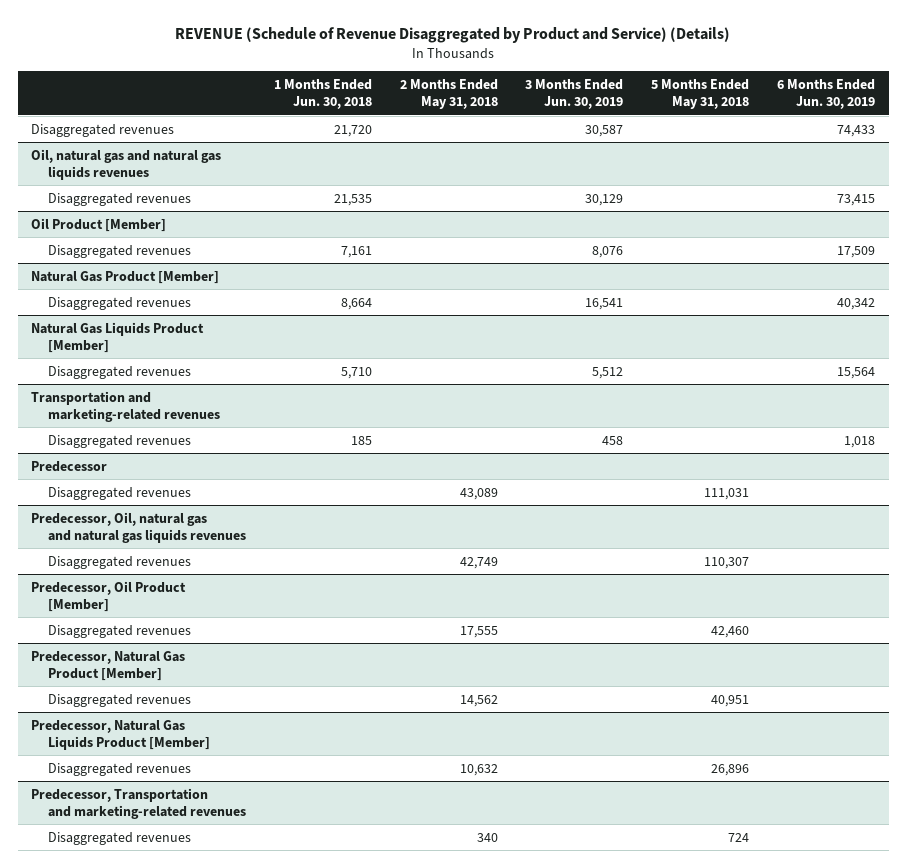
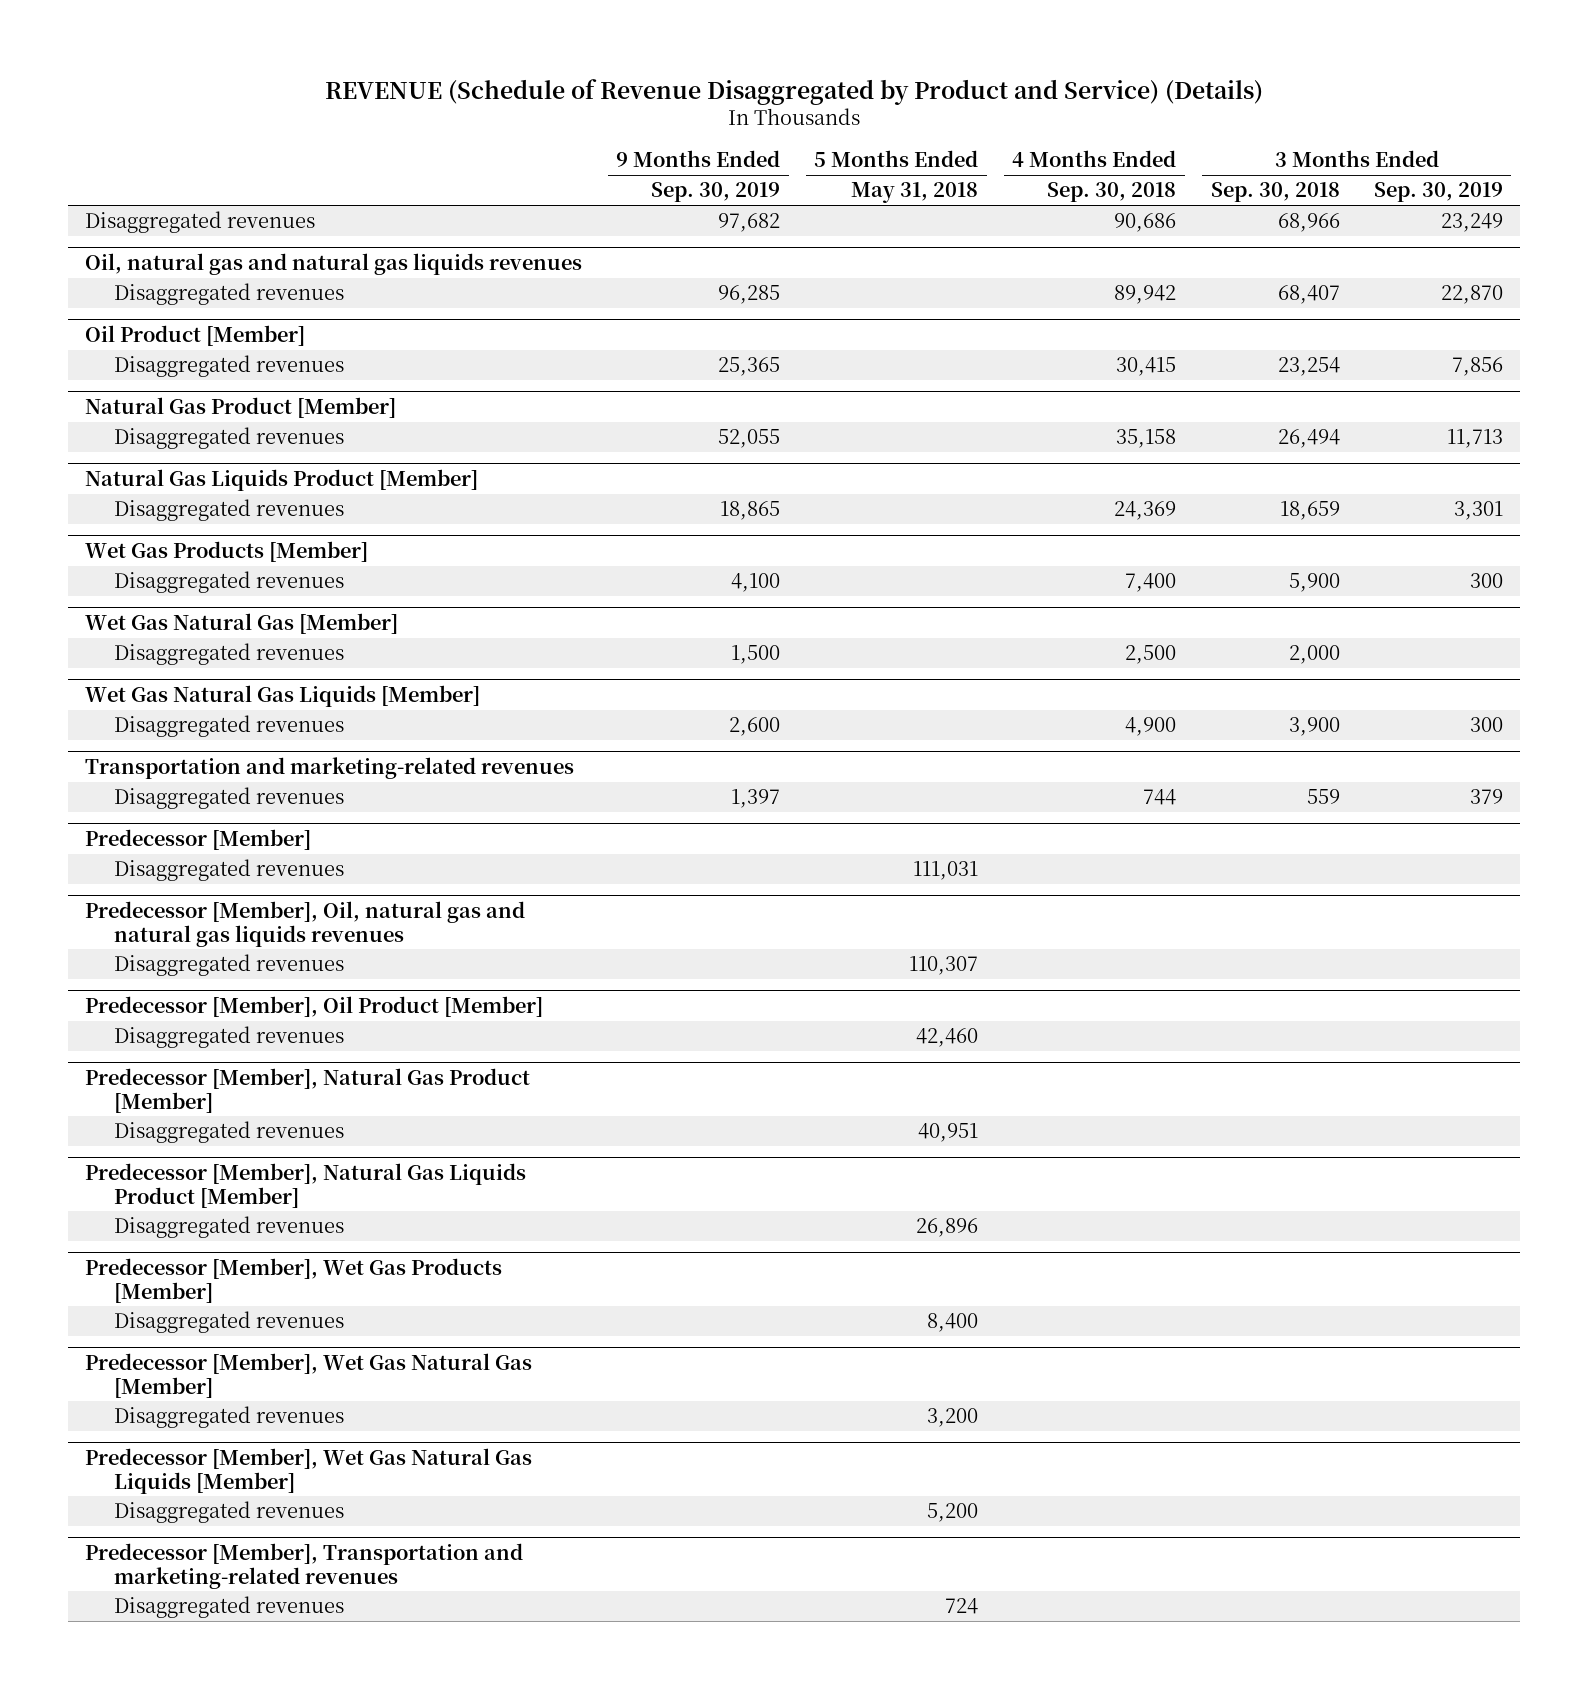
- | 1 Months Ended Jun. 30, 2018 | 2 Months Ended May 31, 2018 | 3 Months Ended Jun. 30, 2019 | 5 Months Ended May 31, 2018 | 6 Months Ended Jun. 30, 2019
+ | 9 Months Ended Sep. 30, 2019 | 5 Months Ended May 31, 2018 | 4 Months Ended Sep. 30, 2018 | 3 Months Ended Sep. 30, 2018 | 3 Months Ended Sep. 30, 2019
+ Wet Gas Products [Member]
+ Disaggregated revenues | 4,100 | | 7,400 | 5,900 | 300
+ Wet Gas Natural Gas [Member]
+ Disaggregated revenues | 1,500 | | 2,500 | 2,000 |
+ Wet Gas Natural Gas Liquids [Member]
+ Disaggregated revenues | 2,600 | | 4,900 | 3,900 | 300
- Predecessor
+ Predecessor [Member]
- Predecessor, Oil, natural gas and natural gas liquids revenues
+ Predecessor [Member], Oil, natural gas and natural gas liquids revenues
- Predecessor, Oil Product [Member]
+ Predecessor [Member], Oil Product [Member]
- Predecessor, Natural Gas Product [Member]
+ Predecessor [Member], Natural Gas Product [Member]
- Predecessor, Natural Gas Liquids Product [Member]
+ Predecessor [Member], Natural Gas Liquids Product [Member]
- Predecessor, Transportation and marketing-related revenues
+ Predecessor [Member], Wet Gas Products [Member]
+ Disaggregated revenues | | 8,400 | | |
+ Predecessor [Member], Wet Gas Natural Gas [Member]
+ Disaggregated revenues | | 3,200 | | |
+ Predecessor [Member], Wet Gas Natural Gas Liquids [Member]
+ Disaggregated revenues | | 5,200 | | |
+ Predecessor [Member], Transportation and marketing-related revenues

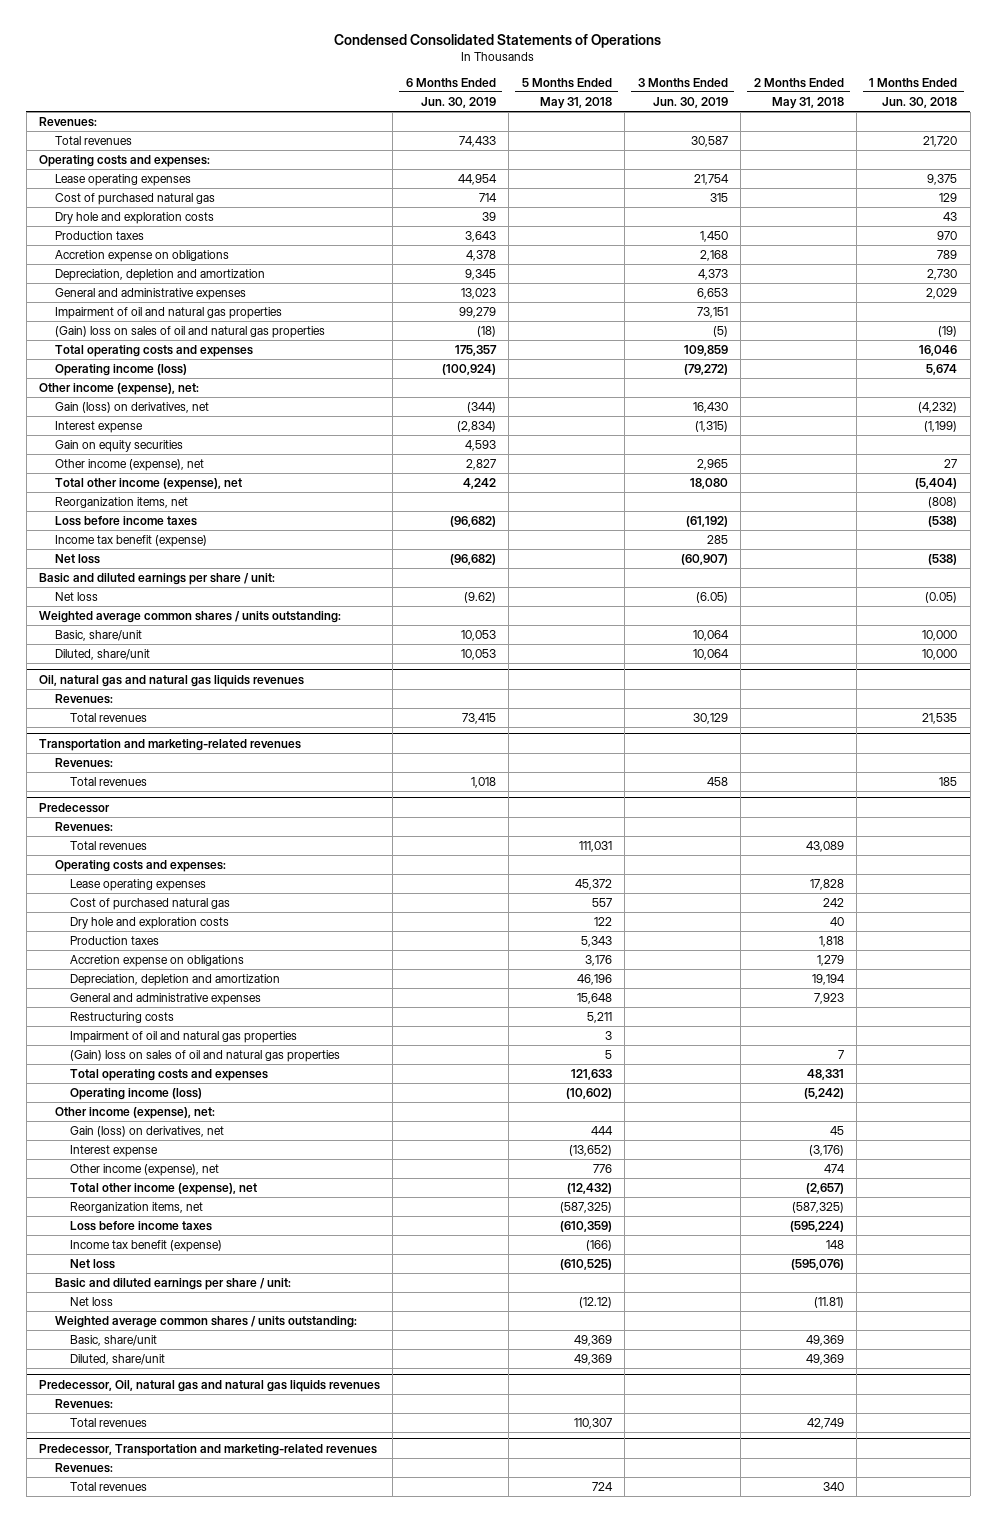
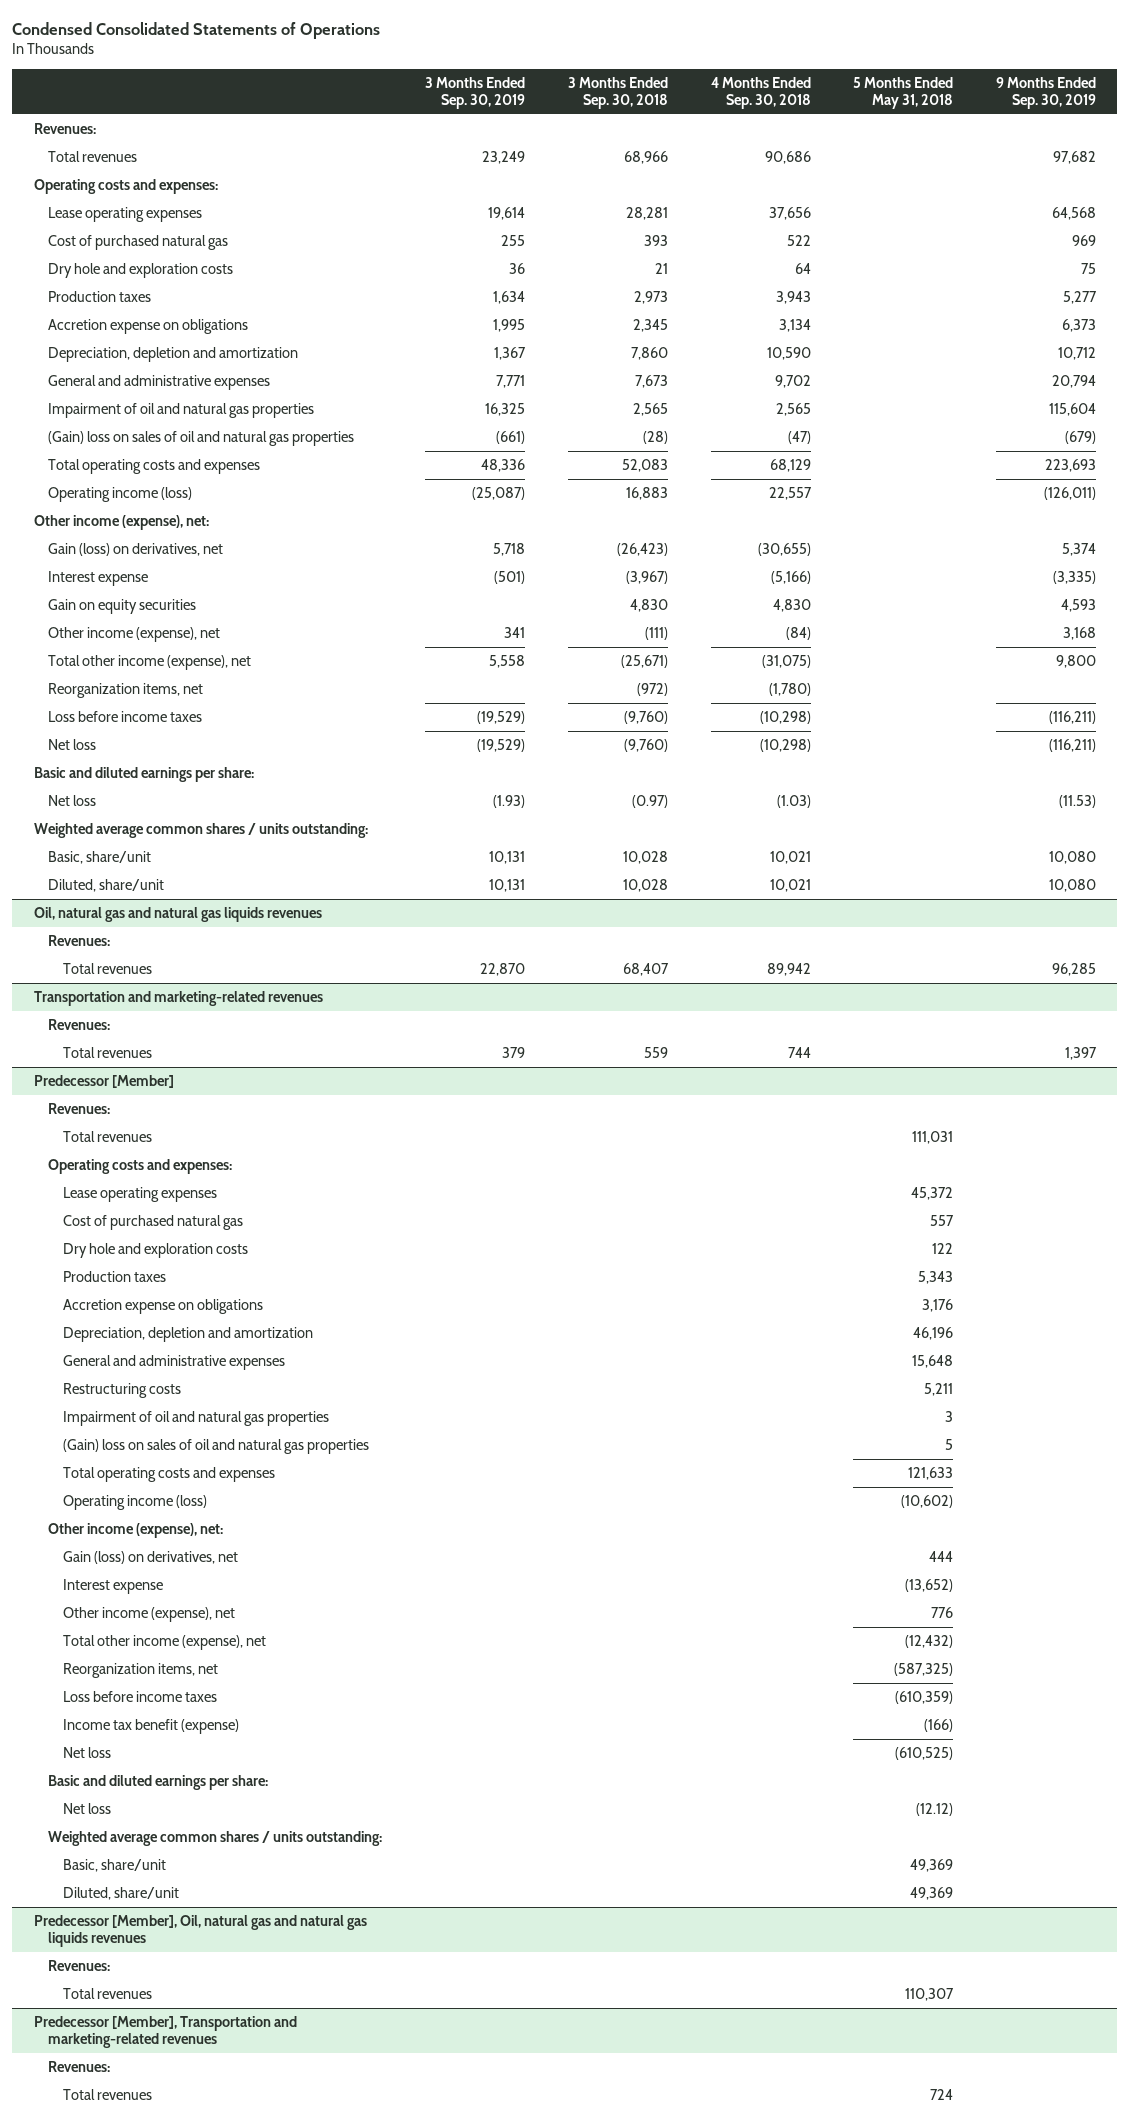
- | 6 Months Ended Jun. 30, 2019 | 5 Months Ended May 31, 2018 | 3 Months Ended Jun. 30, 2019 | 2 Months Ended May 31, 2018 | 1 Months Ended Jun. 30, 2018
+ | 3 Months Ended Sep. 30, 2019 | 3 Months Ended Sep. 30, 2018 | 4 Months Ended Sep. 30, 2018 | 5 Months Ended May 31, 2018 | 9 Months Ended Sep. 30, 2019
- Income tax benefit (expense) | | | 285 | |
- Basic and diluted earnings per share / unit:
+ Basic and diluted earnings per share:
- Predecessor
+ Predecessor [Member]
- Basic and diluted earnings per share / unit:
+ Basic and diluted earnings per share:
- Predecessor, Oil, natural gas and natural gas liquids revenues
+ Predecessor [Member], Oil, natural gas and natural gas liquids revenues
- Predecessor, Transportation and marketing-related revenues
+ Predecessor [Member], Transportation and marketing-related revenues

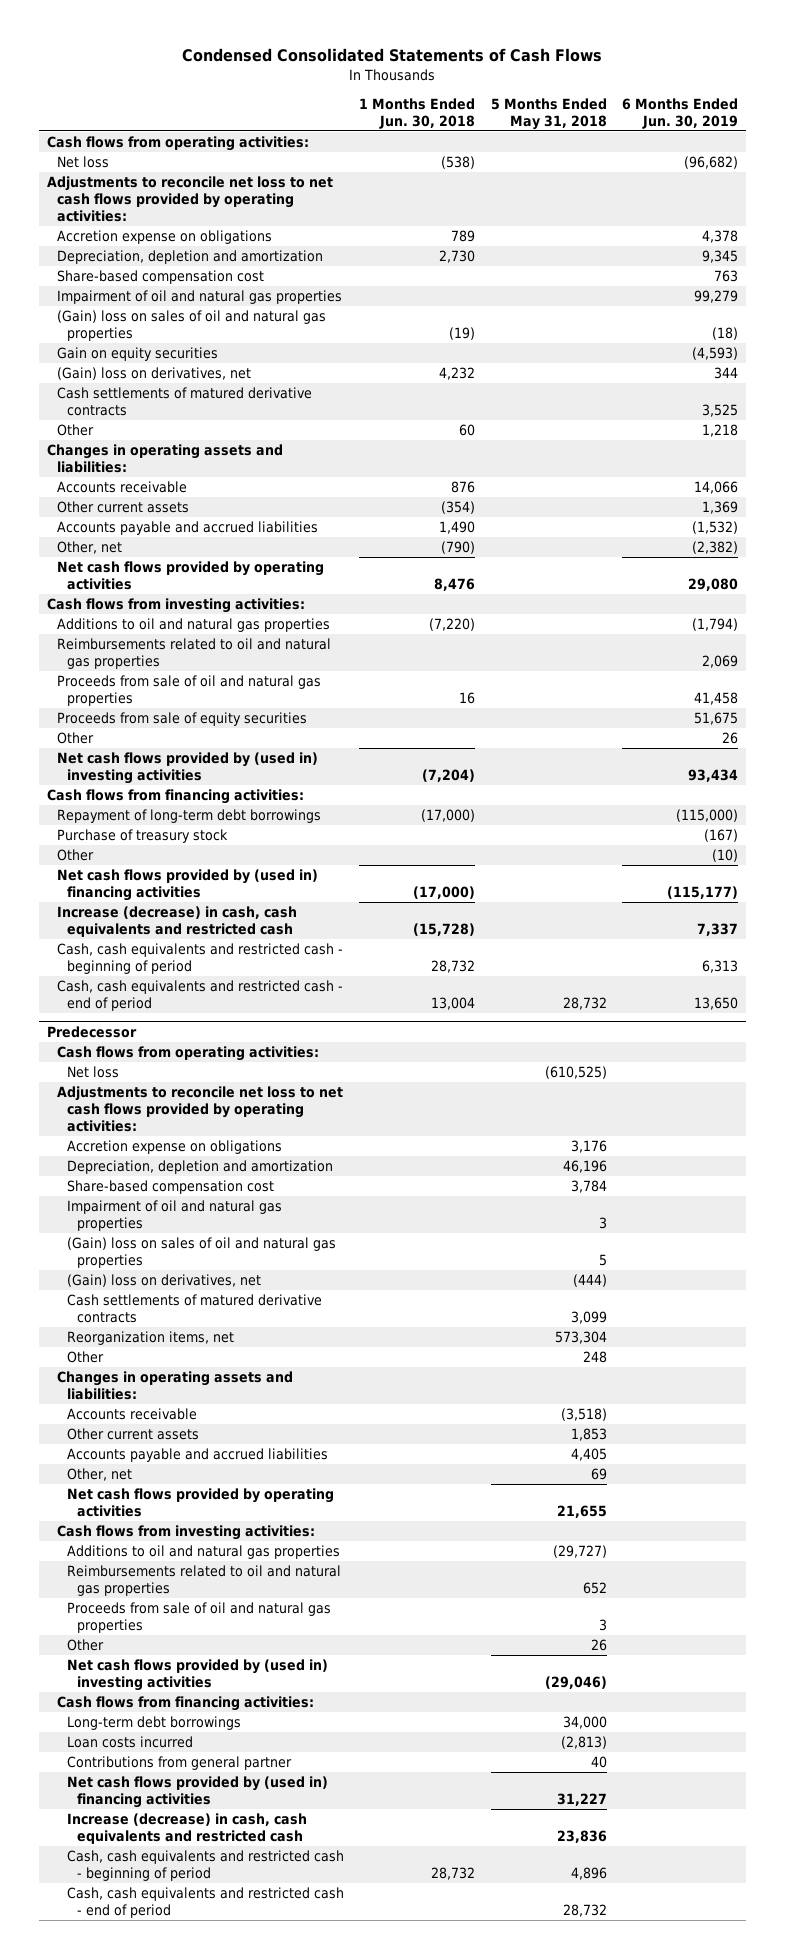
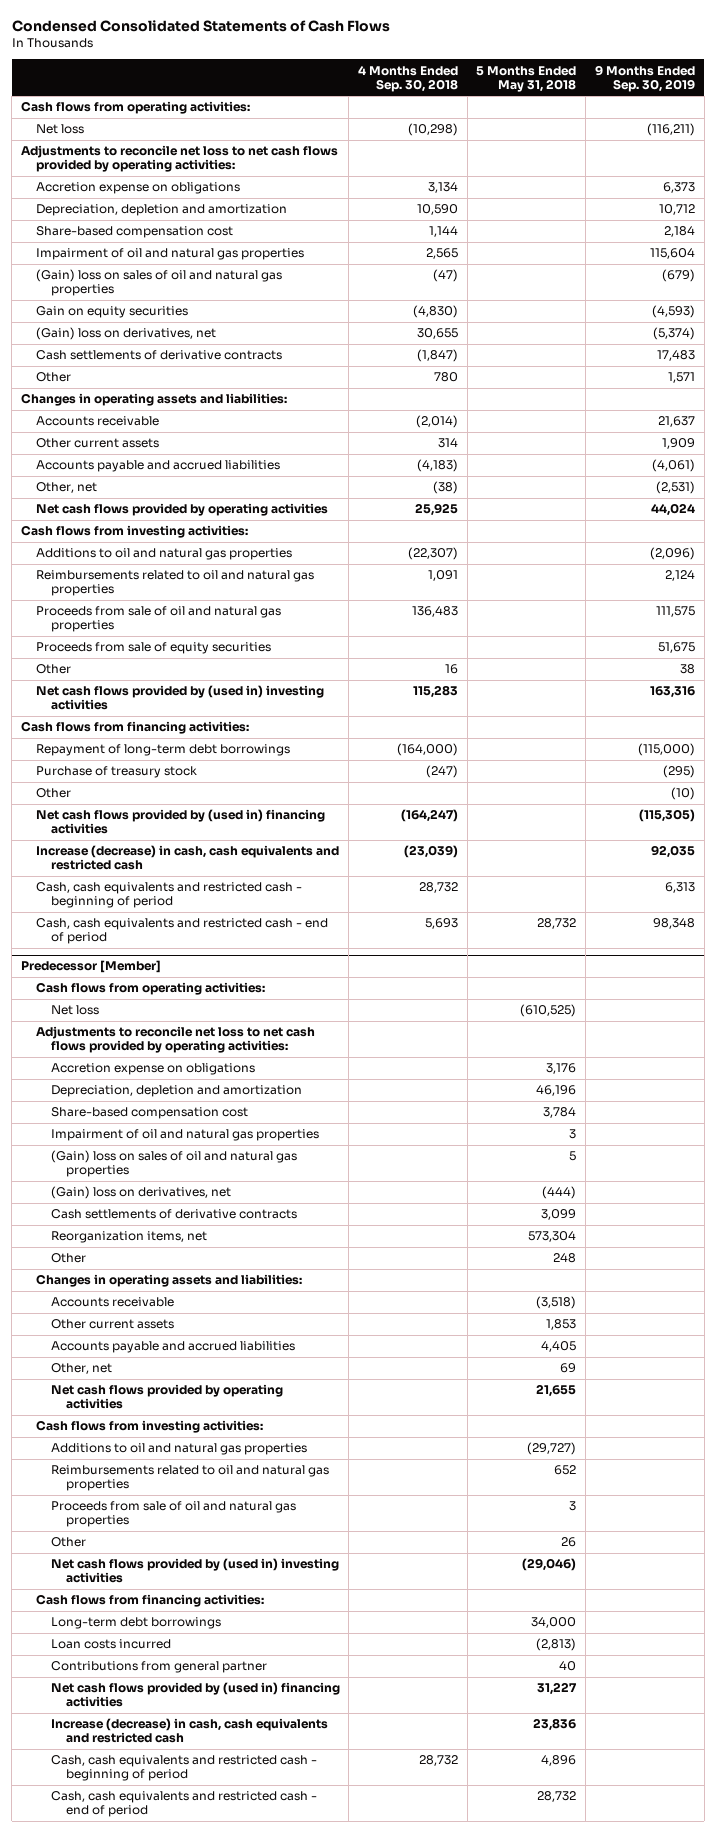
- | 1 Months Ended Jun. 30, 2018 | 5 Months Ended May 31, 2018 | 6 Months Ended Jun. 30, 2019
+ | 4 Months Ended Sep. 30, 2018 | 5 Months Ended May 31, 2018 | 9 Months Ended Sep. 30, 2019
- Cash settlements of matured derivative contracts | | | 3,525
+ Cash settlements of derivative contracts | (1,847) | | 17,483
- Predecessor
+ Predecessor [Member]
- Cash settlements of matured derivative contracts | | 3,099 |
+ Cash settlements of derivative contracts | | 3,099 |

